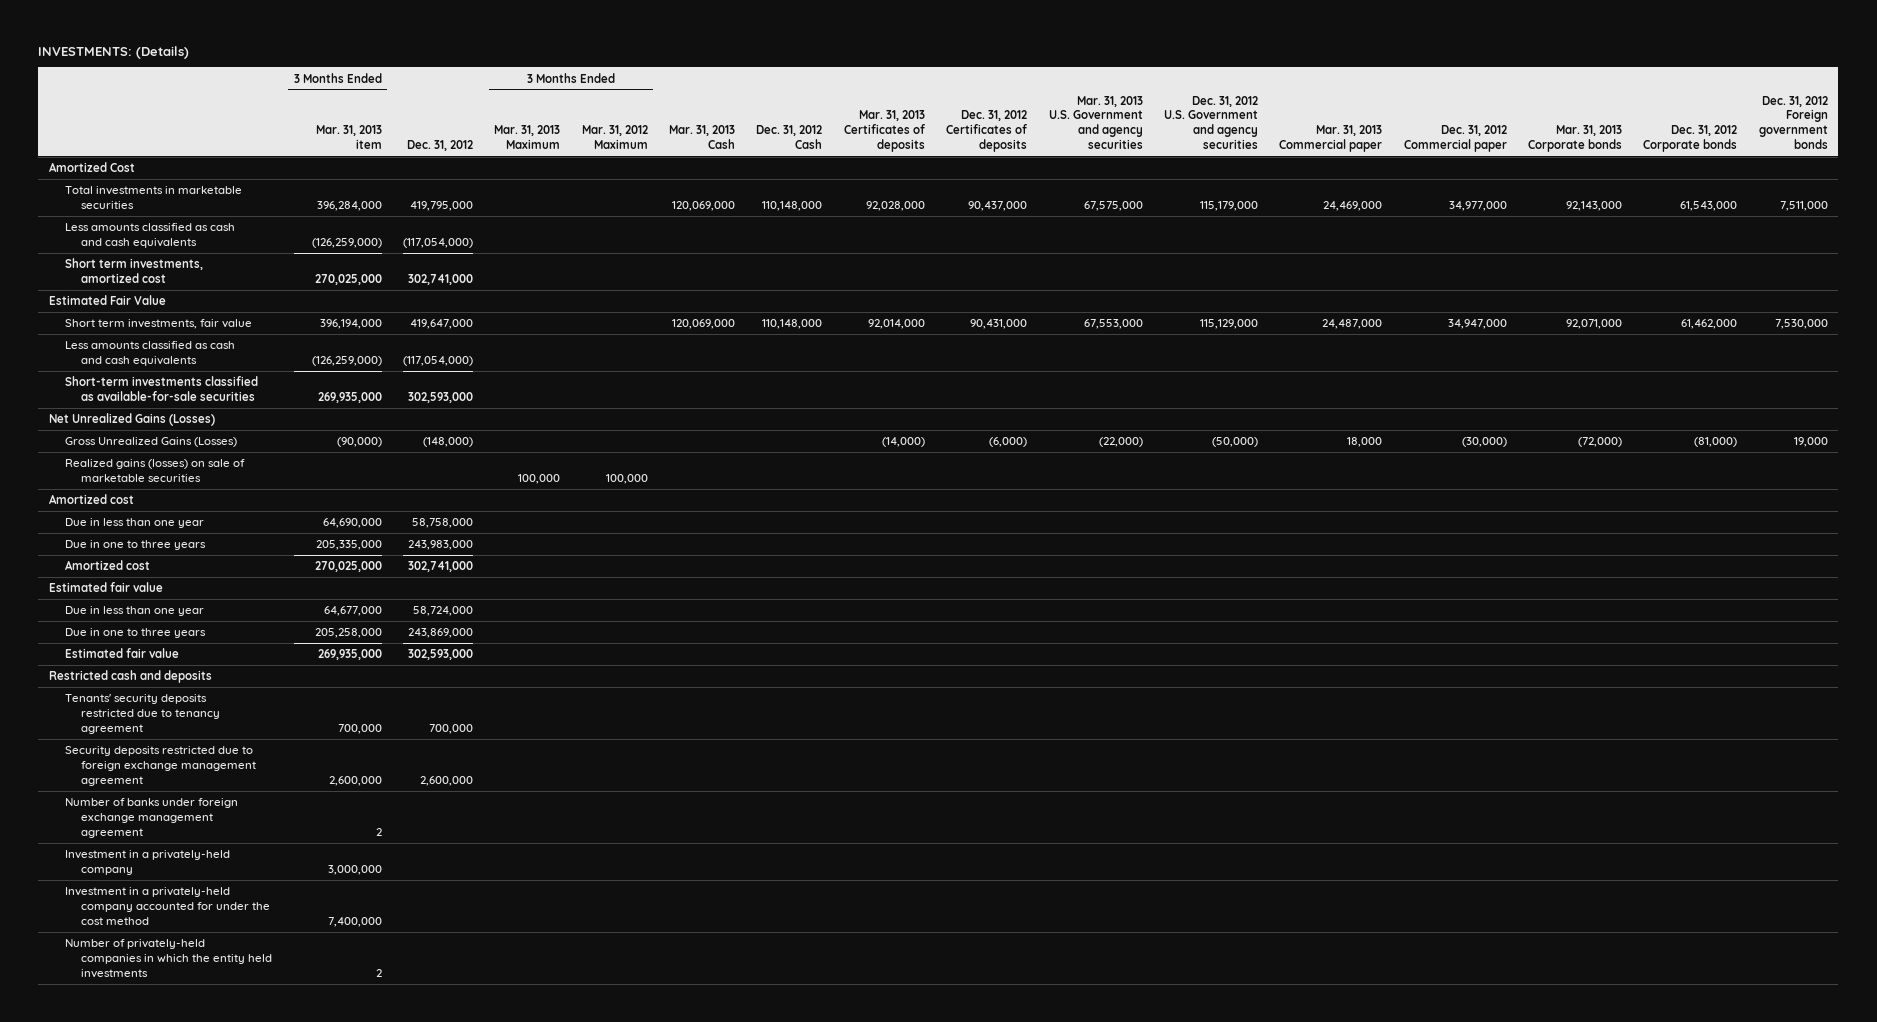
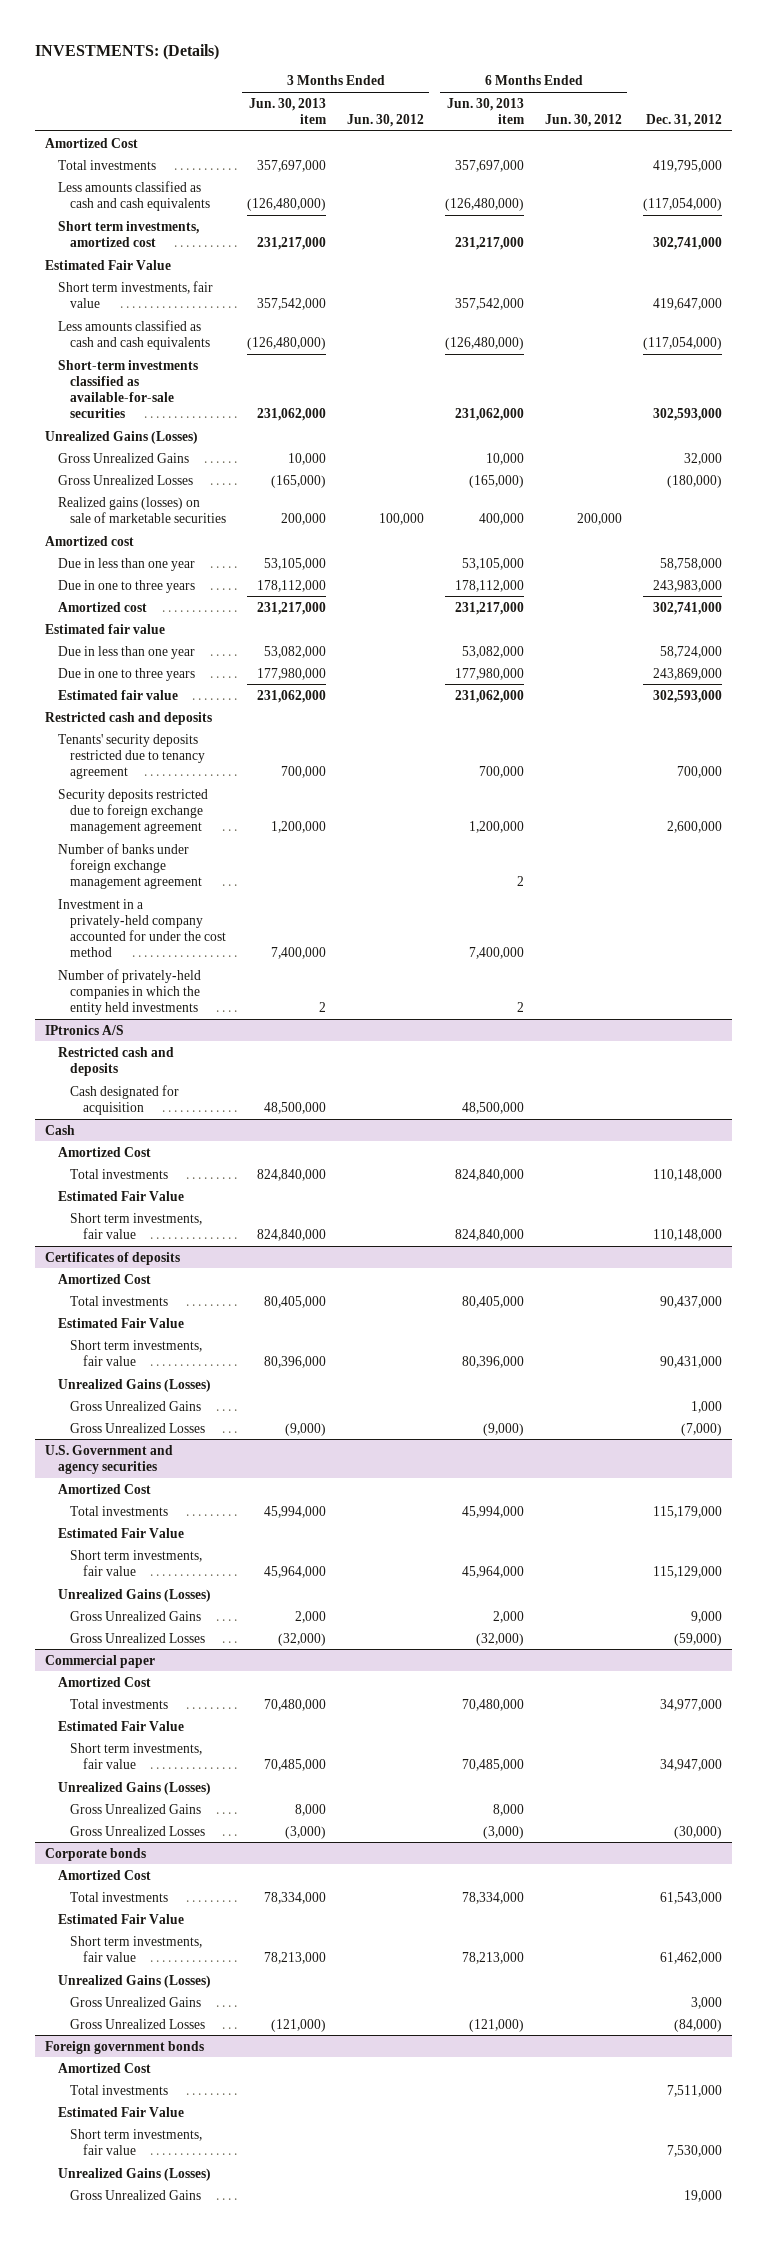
- | 3 Months Ended Mar. 31, 2013 item | Dec. 31, 2012 | 3 Months Ended Mar. 31, 2013 Maximum | 3 Months Ended Mar. 31, 2012 Maximum | Mar. 31, 2013 Cash | Dec. 31, 2012 Cash | Mar. 31, 2013 Certificates of deposits | Dec. 31, 2012 Certificates of deposits | Mar. 31, 2013 U.S. Government and agency securities | Dec. 31, 2012 U.S. Government and agency securities | Mar. 31, 2013 Commercial paper | Dec. 31, 2012 Commercial paper | Mar. 31, 2013 Corporate bonds | Dec. 31, 2012 Corporate bonds | Dec. 31, 2012 Foreign government bonds
+ | 3 Months Ended Jun. 30, 2013 item | 3 Months Ended Jun. 30, 2012 | 6 Months Ended Jun. 30, 2013 item | 6 Months Ended Jun. 30, 2012 | Dec. 31, 2012
- Total investments in marketable securities | 396,284,000 | 419,795,000 | | | 120,069,000 | 110,148,000 | 92,028,000 | 90,437,000 | 67,575,000 | 115,179,000 | 24,469,000 | 34,977,000 | 92,143,000 | 61,543,000 | 7,511,000
+ Total investments | 357,697,000 | | 357,697,000 | | 419,795,000
- Net Unrealized Gains (Losses)
- Gross Unrealized Gains (Losses) | (90,000) | (148,000) | | | | | (14,000) | (6,000) | (22,000) | (50,000) | 18,000 | (30,000) | (72,000) | (81,000) | 19,000
+ Unrealized Gains (Losses)
+ Gross Unrealized Gains | 10,000 | | 10,000 | | 32,000
+ Gross Unrealized Losses | (165,000) | | (165,000) | | (180,000)
- Investment in a privately-held company | 3,000,000 | | | | | | | | | | | | | |
+ IPtronics A/S
+ Restricted cash and deposits
+ Cash designated for acquisition | 48,500,000 | | 48,500,000 | |
+ Cash
+ Amortized Cost
+ Total investments | 824,840,000 | | 824,840,000 | | 110,148,000
+ Estimated Fair Value
+ Short term investments, fair value | 824,840,000 | | 824,840,000 | | 110,148,000
+ Certificates of deposits
+ Amortized Cost
+ Total investments | 80,405,000 | | 80,405,000 | | 90,437,000
+ Estimated Fair Value
+ Short term investments, fair value | 80,396,000 | | 80,396,000 | | 90,431,000
+ Unrealized Gains (Losses)
+ Gross Unrealized Gains | | | | | 1,000
+ Gross Unrealized Losses | (9,000) | | (9,000) | | (7,000)
+ U.S. Government and agency securities
+ Amortized Cost
+ Total investments | 45,994,000 | | 45,994,000 | | 115,179,000
+ Estimated Fair Value
+ Short term investments, fair value | 45,964,000 | | 45,964,000 | | 115,129,000
+ Unrealized Gains (Losses)
+ Gross Unrealized Gains | 2,000 | | 2,000 | | 9,000
+ Gross Unrealized Losses | (32,000) | | (32,000) | | (59,000)
+ Commercial paper
+ Amortized Cost
+ Total investments | 70,480,000 | | 70,480,000 | | 34,977,000
+ Estimated Fair Value
+ Short term investments, fair value | 70,485,000 | | 70,485,000 | | 34,947,000
+ Unrealized Gains (Losses)
+ Gross Unrealized Gains | 8,000 | | 8,000 | |
+ Gross Unrealized Losses | (3,000) | | (3,000) | | (30,000)
+ Corporate bonds
+ Amortized Cost
+ Total investments | 78,334,000 | | 78,334,000 | | 61,543,000
+ Estimated Fair Value
+ Short term investments, fair value | 78,213,000 | | 78,213,000 | | 61,462,000
+ Unrealized Gains (Losses)
+ Gross Unrealized Gains | | | | | 3,000
+ Gross Unrealized Losses | (121,000) | | (121,000) | | (84,000)
+ Foreign government bonds
+ Amortized Cost
+ Total investments | | | | | 7,511,000
+ Estimated Fair Value
+ Short term investments, fair value | | | | | 7,530,000
+ Unrealized Gains (Losses)
+ Gross Unrealized Gains | | | | | 19,000

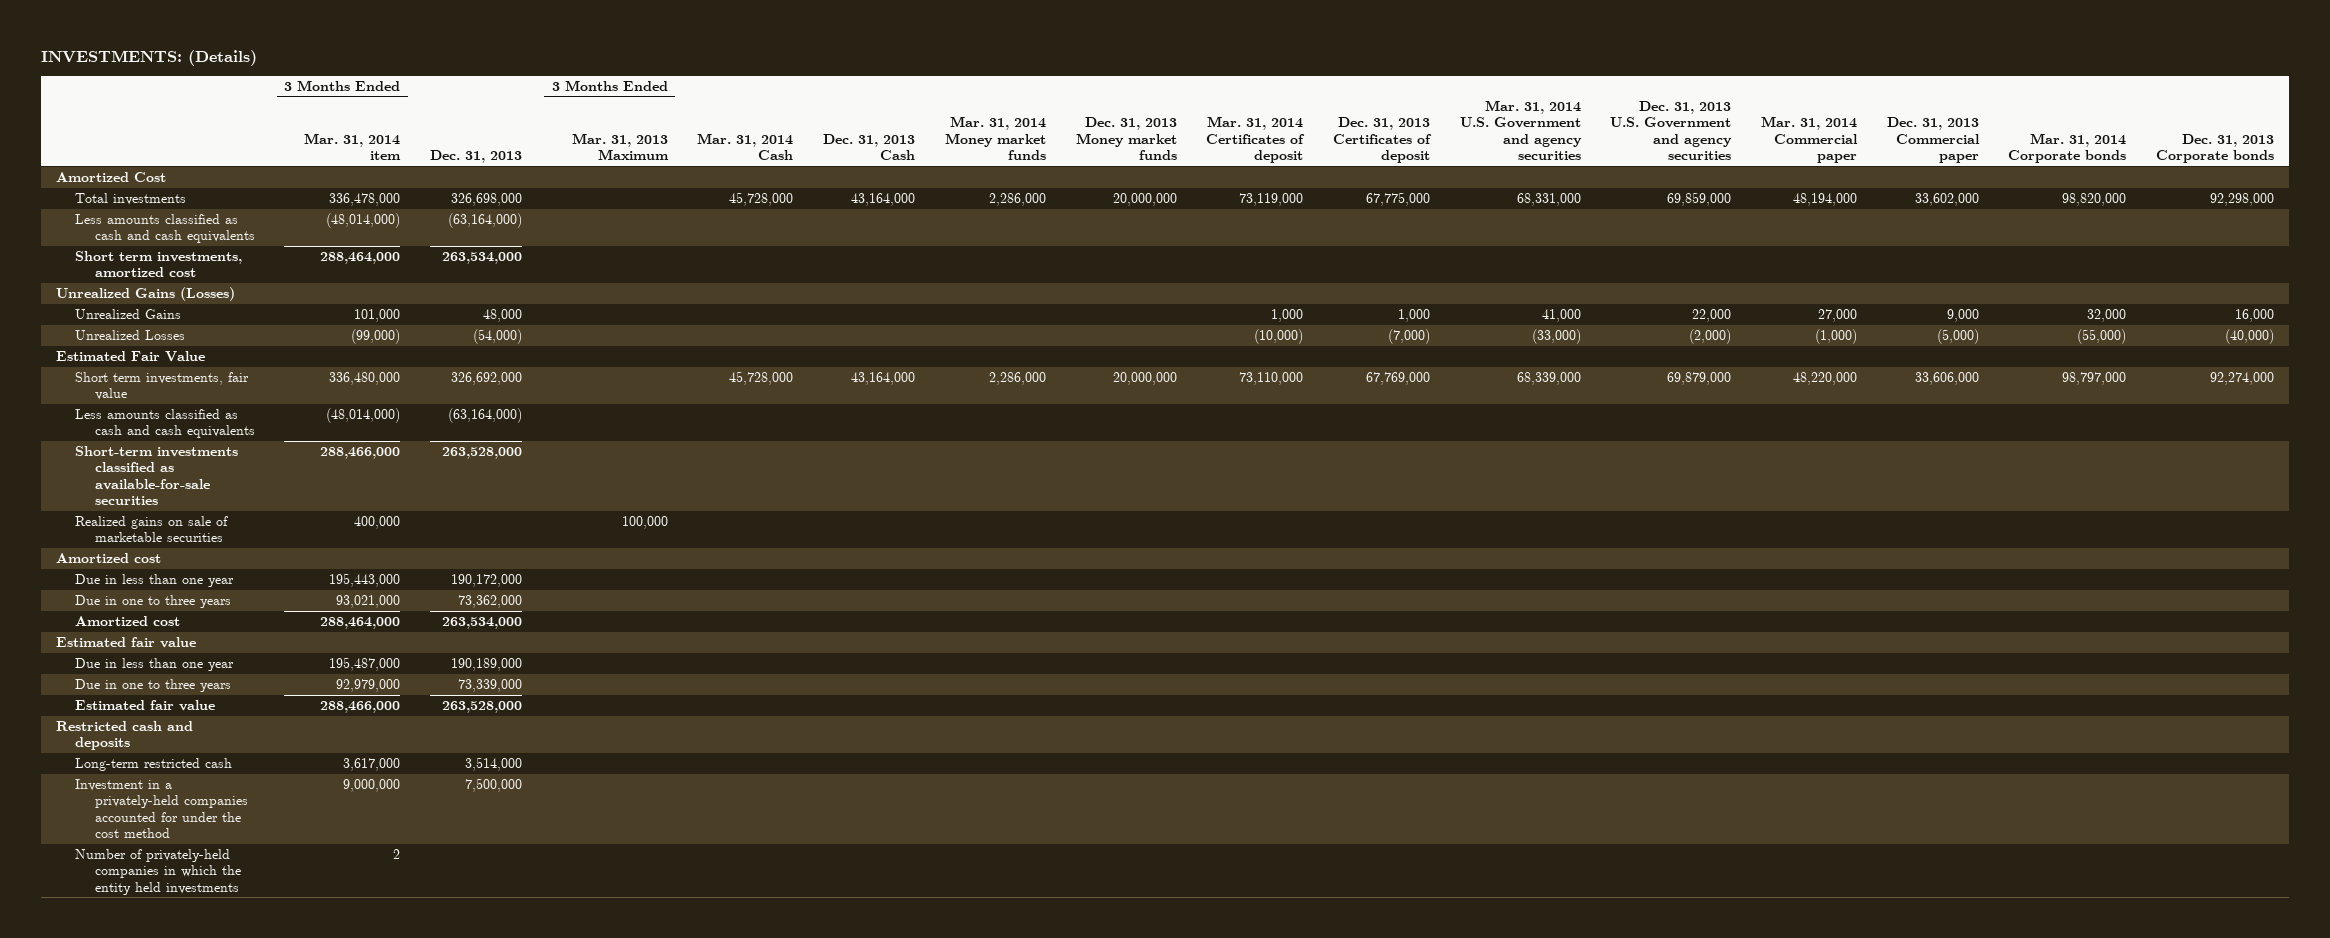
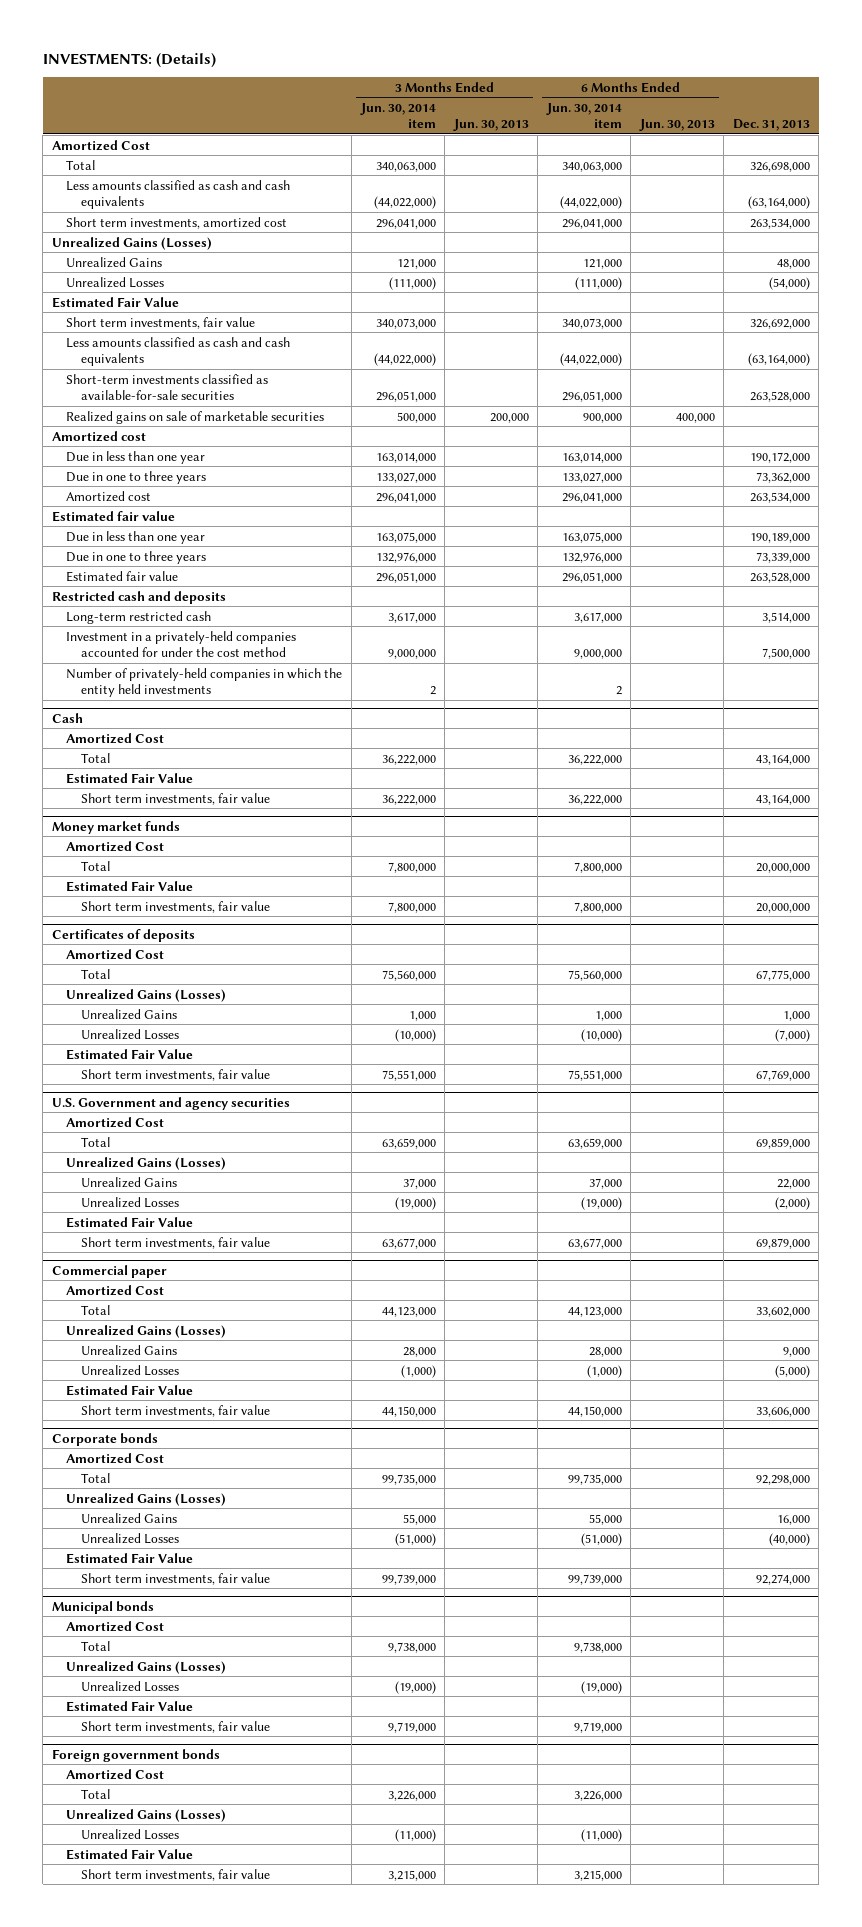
- | 3 Months Ended Mar. 31, 2014 item | Dec. 31, 2013 | 3 Months Ended Mar. 31, 2013 Maximum | Mar. 31, 2014 Cash | Dec. 31, 2013 Cash | Mar. 31, 2014 Money market funds | Dec. 31, 2013 Money market funds | Mar. 31, 2014 Certificates of deposit | Dec. 31, 2013 Certificates of deposit | Mar. 31, 2014 U.S. Government and agency securities | Dec. 31, 2013 U.S. Government and agency securities | Mar. 31, 2014 Commercial paper | Dec. 31, 2013 Commercial paper | Mar. 31, 2014 Corporate bonds | Dec. 31, 2013 Corporate bonds
+ | 3 Months Ended Jun. 30, 2014 item | 3 Months Ended Jun. 30, 2013 | 6 Months Ended Jun. 30, 2014 item | 6 Months Ended Jun. 30, 2013 | Dec. 31, 2013
- Total investments | 336,478,000 | 326,698,000 | | 45,728,000 | 43,164,000 | 2,286,000 | 20,000,000 | 73,119,000 | 67,775,000 | 68,331,000 | 69,859,000 | 48,194,000 | 33,602,000 | 98,820,000 | 92,298,000
+ Total | 340,063,000 | | 340,063,000 | | 326,698,000
+ Cash
+ Amortized Cost
+ Total | 36,222,000 | | 36,222,000 | | 43,164,000
+ Estimated Fair Value
+ Short term investments, fair value | 36,222,000 | | 36,222,000 | | 43,164,000
+ Money market funds
+ Amortized Cost
+ Total | 7,800,000 | | 7,800,000 | | 20,000,000
+ Estimated Fair Value
+ Short term investments, fair value | 7,800,000 | | 7,800,000 | | 20,000,000
+ Certificates of deposits
+ Amortized Cost
+ Total | 75,560,000 | | 75,560,000 | | 67,775,000
+ Unrealized Gains (Losses)
+ Unrealized Gains | 1,000 | | 1,000 | | 1,000
+ Unrealized Losses | (10,000) | | (10,000) | | (7,000)
+ Estimated Fair Value
+ Short term investments, fair value | 75,551,000 | | 75,551,000 | | 67,769,000
+ U.S. Government and agency securities
+ Amortized Cost
+ Total | 63,659,000 | | 63,659,000 | | 69,859,000
+ Unrealized Gains (Losses)
+ Unrealized Gains | 37,000 | | 37,000 | | 22,000
+ Unrealized Losses | (19,000) | | (19,000) | | (2,000)
+ Estimated Fair Value
+ Short term investments, fair value | 63,677,000 | | 63,677,000 | | 69,879,000
+ Commercial paper
+ Amortized Cost
+ Total | 44,123,000 | | 44,123,000 | | 33,602,000
+ Unrealized Gains (Losses)
+ Unrealized Gains | 28,000 | | 28,000 | | 9,000
+ Unrealized Losses | (1,000) | | (1,000) | | (5,000)
+ Estimated Fair Value
+ Short term investments, fair value | 44,150,000 | | 44,150,000 | | 33,606,000
+ Corporate bonds
+ Amortized Cost
+ Total | 99,735,000 | | 99,735,000 | | 92,298,000
+ Unrealized Gains (Losses)
+ Unrealized Gains | 55,000 | | 55,000 | | 16,000
+ Unrealized Losses | (51,000) | | (51,000) | | (40,000)
+ Estimated Fair Value
+ Short term investments, fair value | 99,739,000 | | 99,739,000 | | 92,274,000
+ Municipal bonds
+ Amortized Cost
+ Total | 9,738,000 | | 9,738,000 | |
+ Unrealized Gains (Losses)
+ Unrealized Losses | (19,000) | | (19,000) | |
+ Estimated Fair Value
+ Short term investments, fair value | 9,719,000 | | 9,719,000 | |
+ Foreign government bonds
+ Amortized Cost
+ Total | 3,226,000 | | 3,226,000 | |
+ Unrealized Gains (Losses)
+ Unrealized Losses | (11,000) | | (11,000) | |
+ Estimated Fair Value
+ Short term investments, fair value | 3,215,000 | | 3,215,000 | |

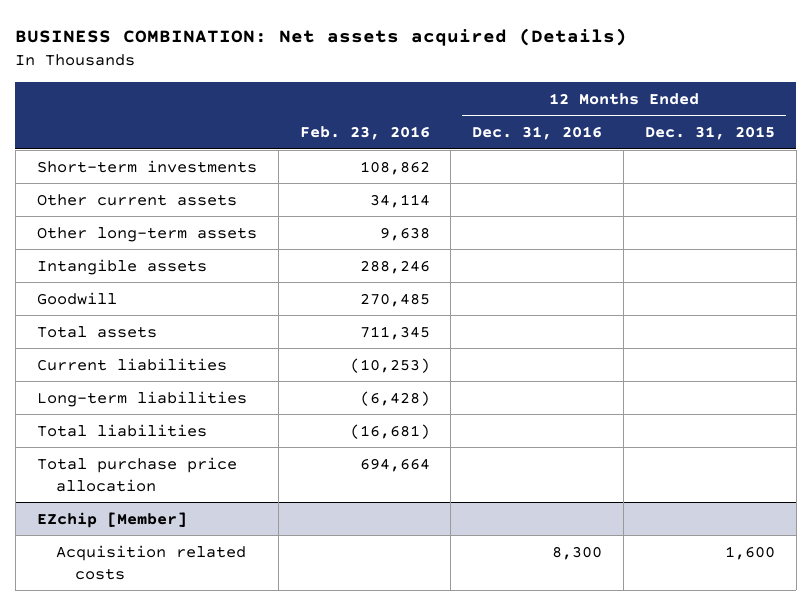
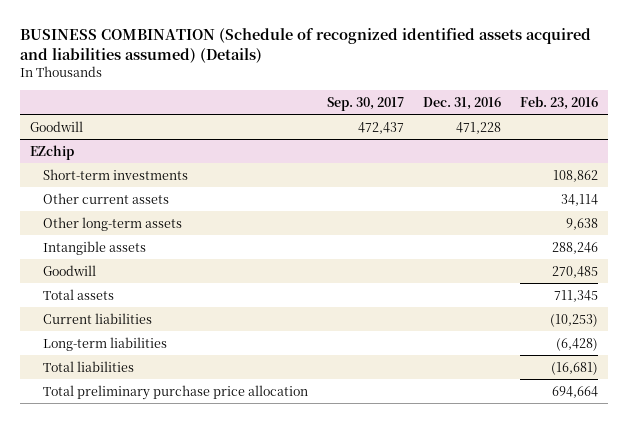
- BUSINESS COMBINATION: Net assets acquired (Details)
+ BUSINESS COMBINATION (Schedule of recognized identified assets acquired and liabilities assumed) (Details)
- | Feb. 23, 2016 | 12 Months Ended Dec. 31, 2016 | 12 Months Ended Dec. 31, 2015
+ | Sep. 30, 2017 | Dec. 31, 2016 | Feb. 23, 2016
+ Goodwill | 472,437 | 471,228 |
+ EZchip
- Total purchase price allocation | 694,664 | |
- EZchip [Member]
- Acquisition related costs | | 8,300 | 1,600
+ Total preliminary purchase price allocation | | | 694,664

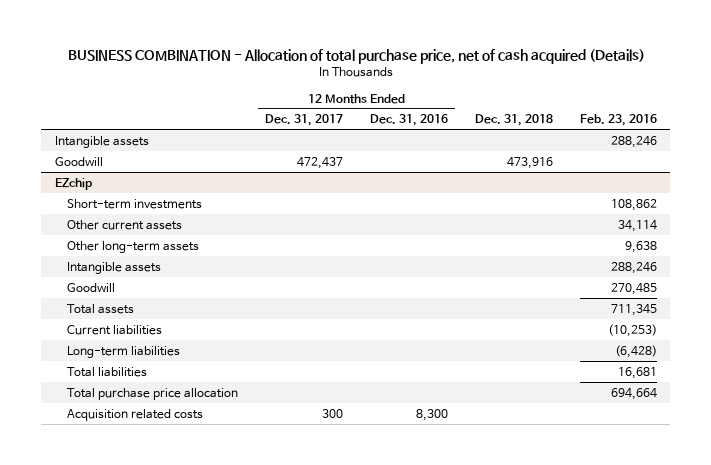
- BUSINESS COMBINATION (Schedule of recognized identified assets acquired and liabilities assumed) (Details)
+ BUSINESS COMBINATION - Allocation of total purchase price, net of cash acquired (Details)
- | Sep. 30, 2017 | Dec. 31, 2016 | Feb. 23, 2016
+ | 12 Months Ended Dec. 31, 2017 | 12 Months Ended Dec. 31, 2016 | Dec. 31, 2018 | Feb. 23, 2016
+ Intangible assets | | | | 288,246
@ EZchip
- Total liabilities | | | (16,681)
- Total preliminary purchase price allocation | | | 694,664
+ Total liabilities | | | | 16,681
+ Total purchase price allocation | | | | 694,664
+ Acquisition related costs | 300 | 8,300 | |

